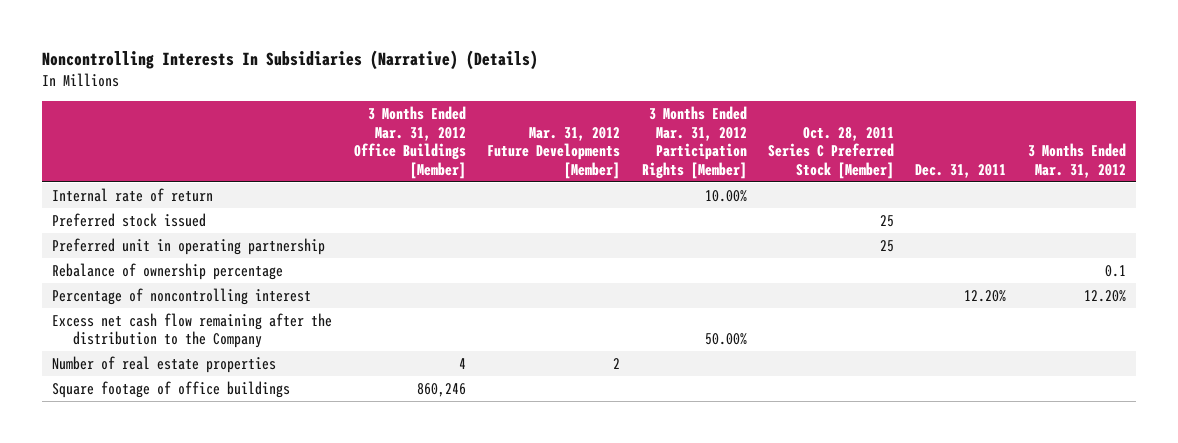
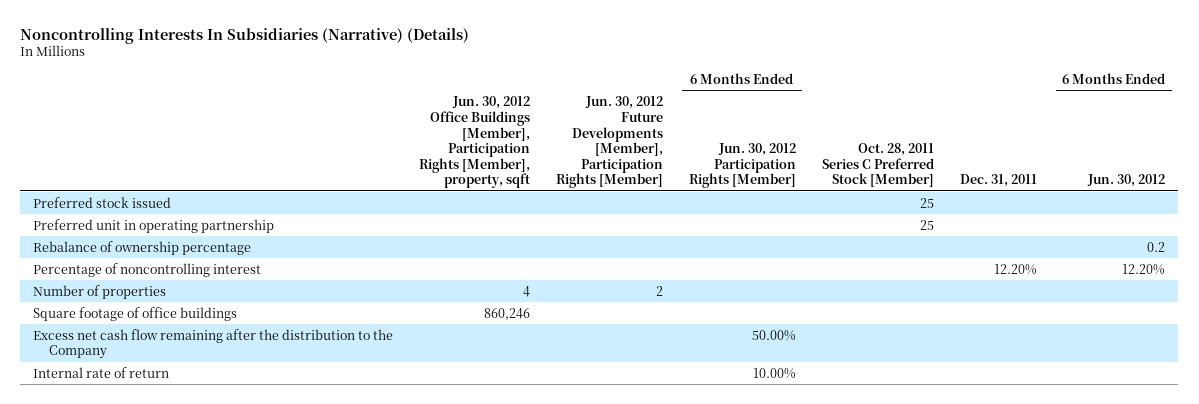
- | 3 Months Ended Mar. 31, 2012 Office Buildings [Member] | Mar. 31, 2012 Future Developments [Member] | 3 Months Ended Mar. 31, 2012 Participation Rights [Member] | Oct. 28, 2011 Series C Preferred Stock [Member] | Dec. 31, 2011 | 3 Months Ended Mar. 31, 2012
+ | Jun. 30, 2012 Office Buildings [Member], Participation Rights [Member], property, sqft | Jun. 30, 2012 Future Developments [Member], Participation Rights [Member] | 6 Months Ended Jun. 30, 2012 Participation Rights [Member] | Oct. 28, 2011 Series C Preferred Stock [Member] | Dec. 31, 2011 | 6 Months Ended Jun. 30, 2012
- Number of real estate properties | 4 | 2 | | | |
+ Number of properties | 4 | 2 | | | |
moved down: Excess net cash flow remaining after the distribution to the Company | | | 50.00% | | |
moved down: Internal rate of return | | | 10.00% | | |

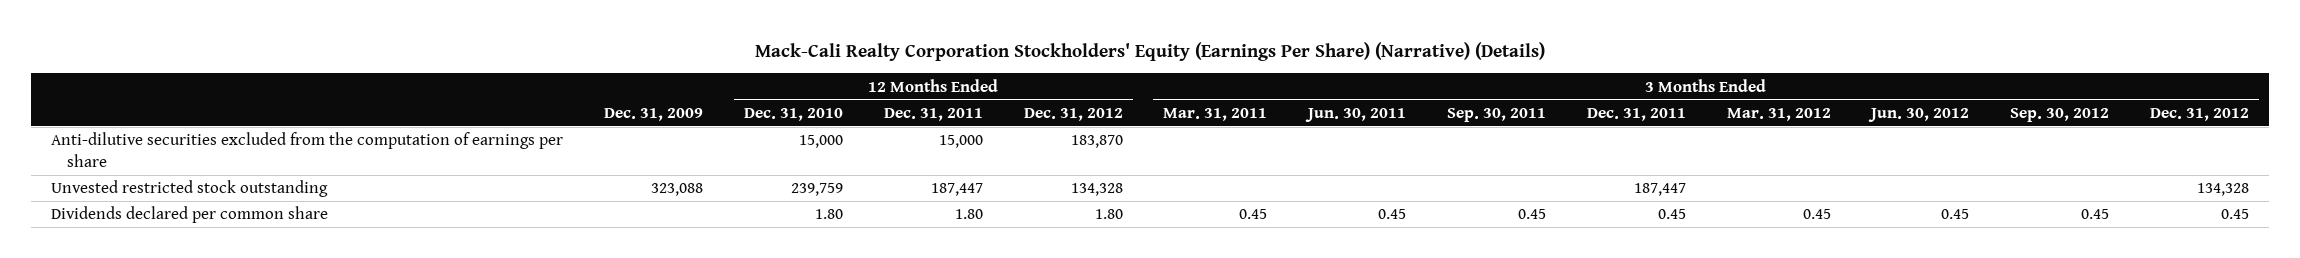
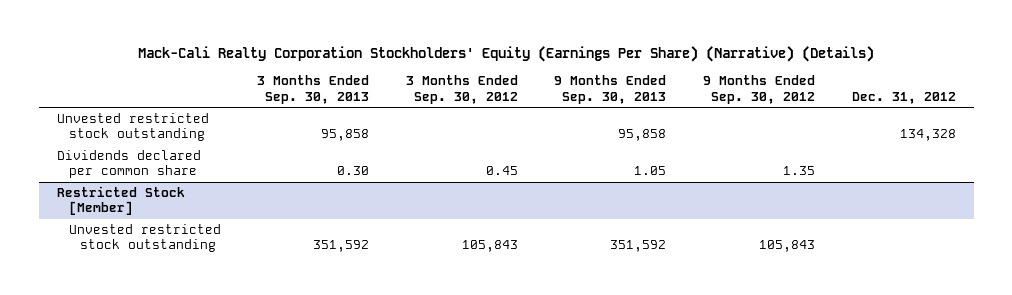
- | Dec. 31, 2009 | 12 Months Ended Dec. 31, 2010 | 12 Months Ended Dec. 31, 2011 | 12 Months Ended Dec. 31, 2012 | 3 Months Ended Mar. 31, 2011 | 3 Months Ended Jun. 30, 2011 | 3 Months Ended Sep. 30, 2011 | 3 Months Ended Dec. 31, 2011 | 3 Months Ended Mar. 31, 2012 | 3 Months Ended Jun. 30, 2012 | 3 Months Ended Sep. 30, 2012 | 3 Months Ended Dec. 31, 2012
+ | 3 Months Ended Sep. 30, 2013 | 3 Months Ended Sep. 30, 2012 | 9 Months Ended Sep. 30, 2013 | 9 Months Ended Sep. 30, 2012 | Dec. 31, 2012
- Anti-dilutive securities excluded from the computation of earnings per share | | 15,000 | 15,000 | 183,870 | | | | | | | |
+ Restricted Stock [Member]
+ Unvested restricted stock outstanding | 351,592 | 105,843 | 351,592 | 105,843 |

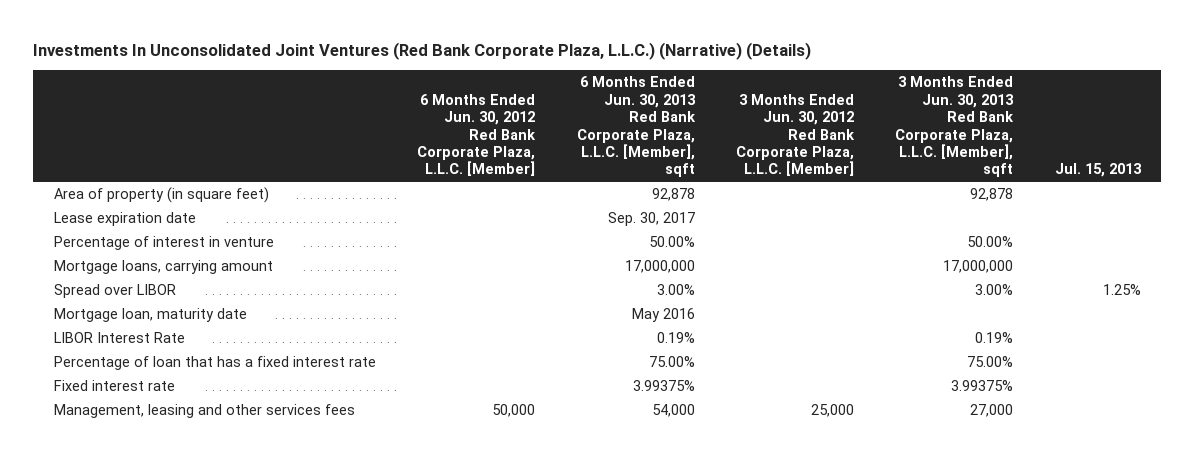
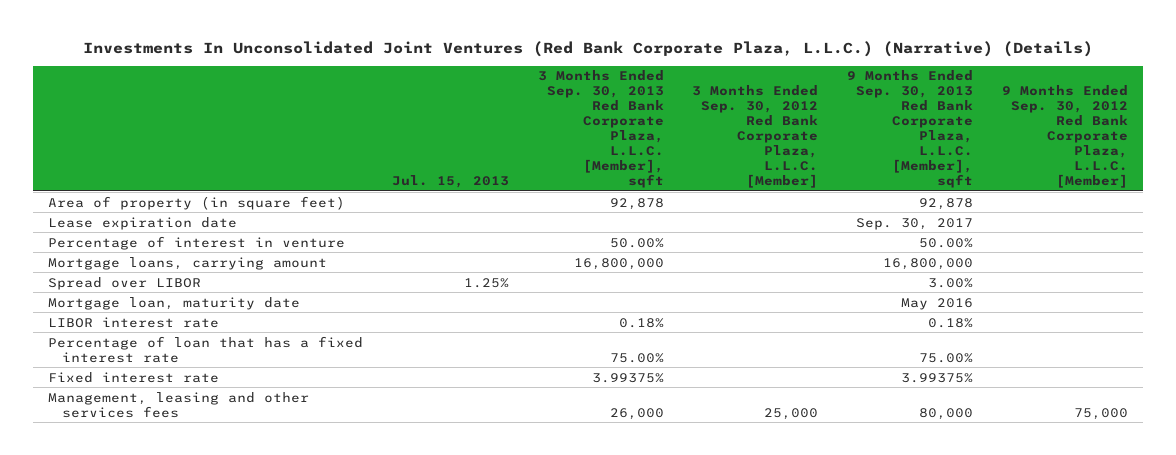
- | 6 Months Ended Jun. 30, 2012 Red Bank Corporate Plaza, L.L.C. [Member] | 6 Months Ended Jun. 30, 2013 Red Bank Corporate Plaza, L.L.C. [Member], sqft | 3 Months Ended Jun. 30, 2012 Red Bank Corporate Plaza, L.L.C. [Member] | 3 Months Ended Jun. 30, 2013 Red Bank Corporate Plaza, L.L.C. [Member], sqft | Jul. 15, 2013
+ | Jul. 15, 2013 | 3 Months Ended Sep. 30, 2013 Red Bank Corporate Plaza, L.L.C. [Member], sqft | 3 Months Ended Sep. 30, 2012 Red Bank Corporate Plaza, L.L.C. [Member] | 9 Months Ended Sep. 30, 2013 Red Bank Corporate Plaza, L.L.C. [Member], sqft | 9 Months Ended Sep. 30, 2012 Red Bank Corporate Plaza, L.L.C. [Member]
- LIBOR Interest Rate | | 0.19% | | 0.19% |
+ LIBOR interest rate | | 0.18% | | 0.18% |

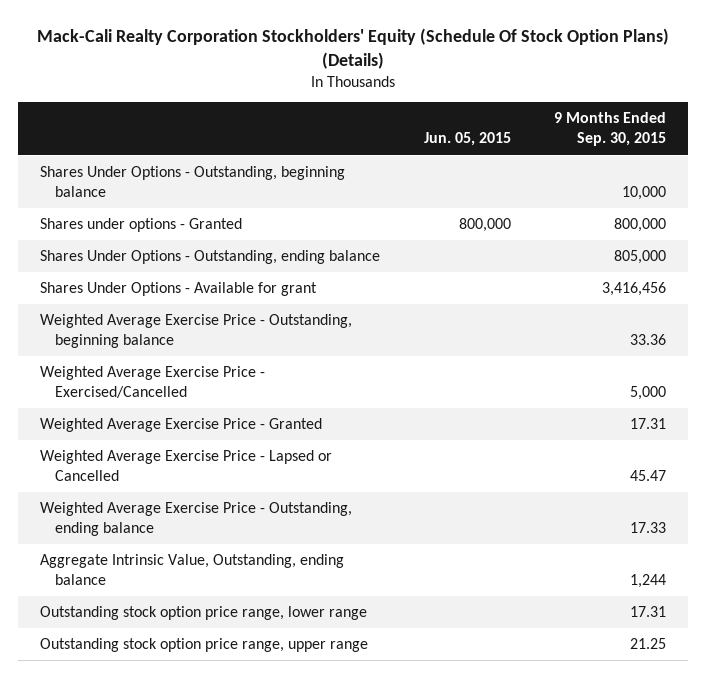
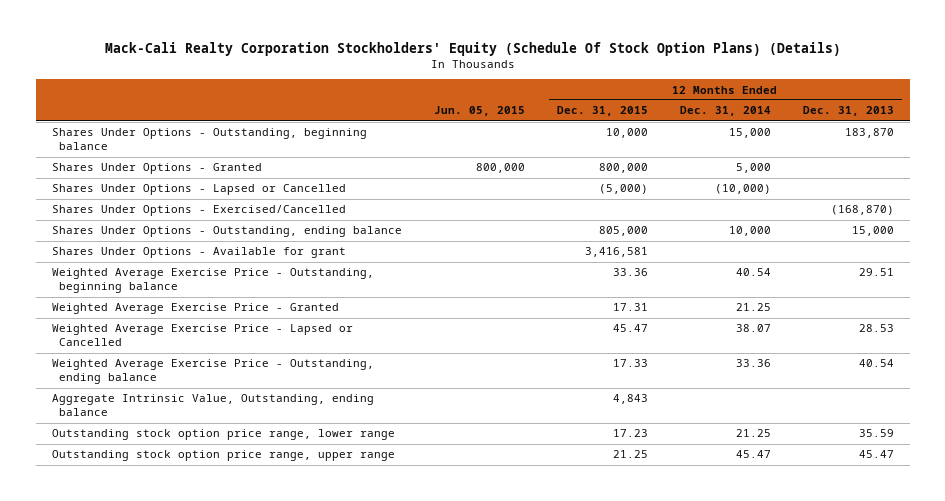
- | Jun. 05, 2015 | 9 Months Ended Sep. 30, 2015
+ | Jun. 05, 2015 | 12 Months Ended Dec. 31, 2015 | 12 Months Ended Dec. 31, 2014 | 12 Months Ended Dec. 31, 2013
- Shares under options - Granted | 800,000 | 800,000
+ Shares Under Options - Granted | 800,000 | 800,000 | 5,000 |
+ Shares Under Options - Lapsed or Cancelled | | (5,000) | (10,000) |
+ Shares Under Options - Exercised/Cancelled | | | | (168,870)
- Weighted Average Exercise Price - Exercised/Cancelled | | 5,000

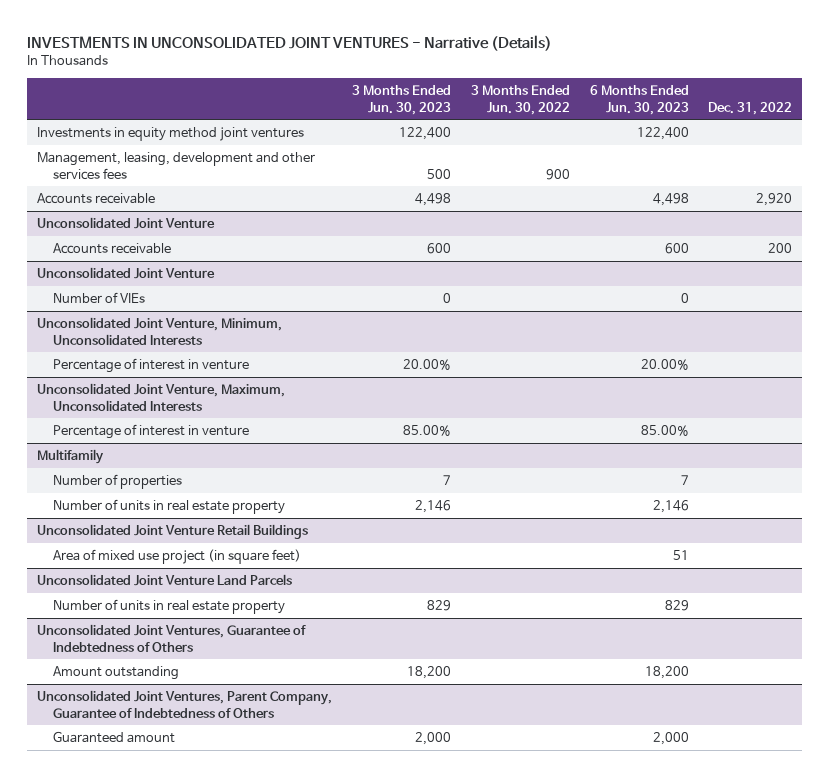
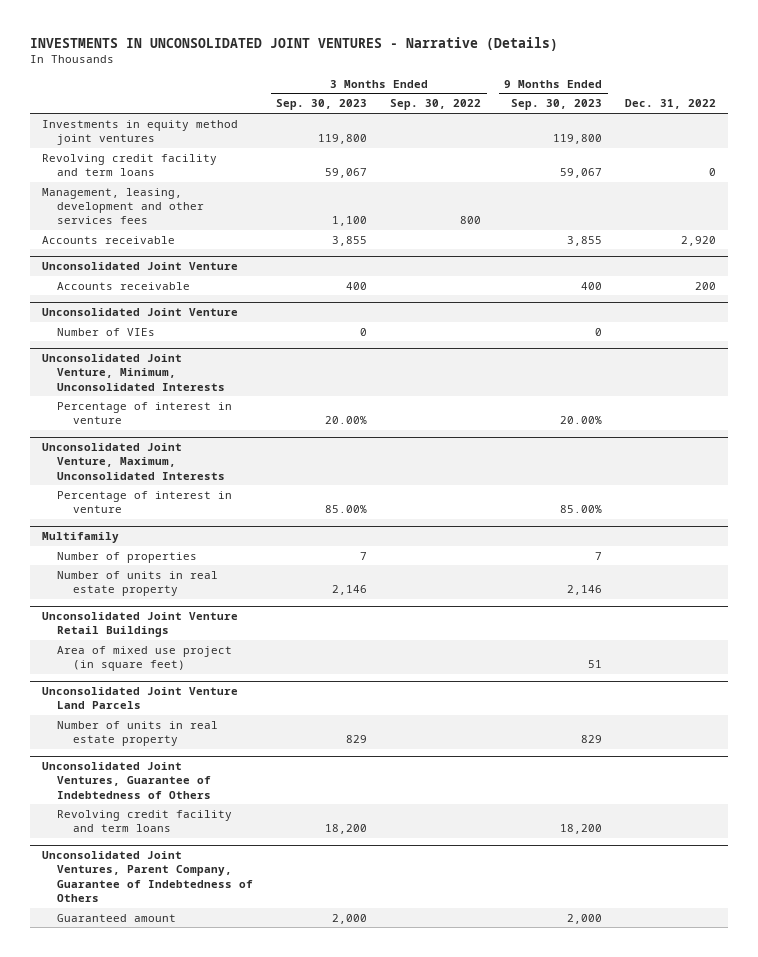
- | 3 Months Ended Jun. 30, 2023 | 3 Months Ended Jun. 30, 2022 | 6 Months Ended Jun. 30, 2023 | Dec. 31, 2022
+ | 3 Months Ended Sep. 30, 2023 | 3 Months Ended Sep. 30, 2022 | 9 Months Ended Sep. 30, 2023 | Dec. 31, 2022
+ Revolving credit facility and term loans | 59,067 | | 59,067 | 0
@ Unconsolidated Joint Ventures, Guarantee of Indebtedness of Others
- Amount outstanding | 18,200 | | 18,200 |
+ Revolving credit facility and term loans | 18,200 | | 18,200 |

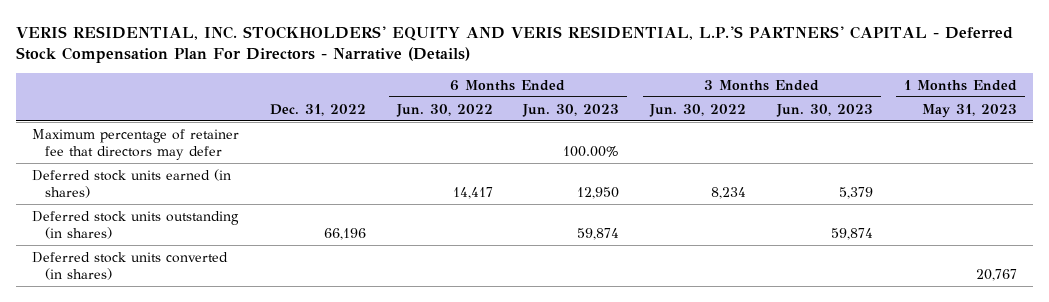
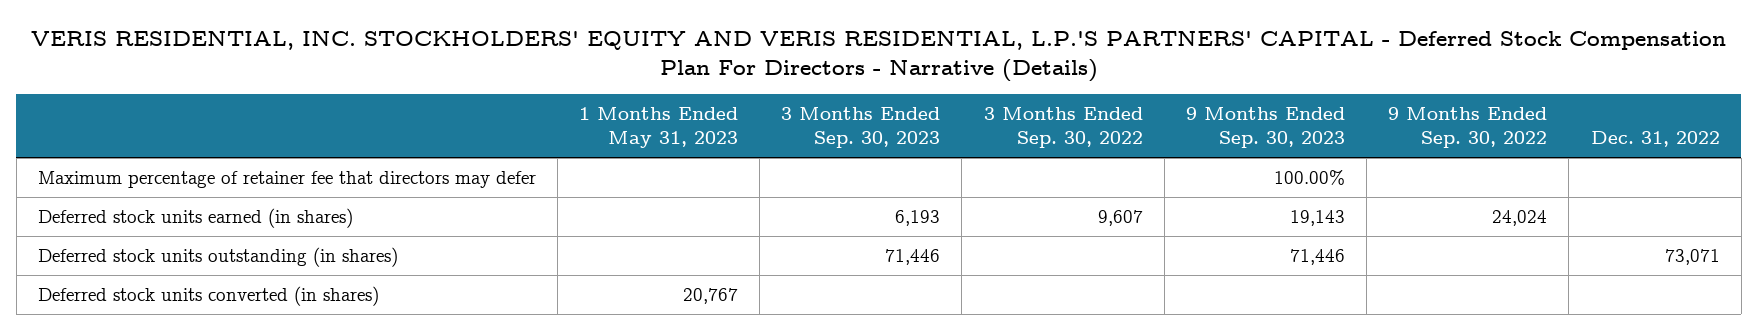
- | Dec. 31, 2022 | 6 Months Ended Jun. 30, 2022 | 6 Months Ended Jun. 30, 2023 | 3 Months Ended Jun. 30, 2022 | 3 Months Ended Jun. 30, 2023 | 1 Months Ended May 31, 2023
+ | 1 Months Ended May 31, 2023 | 3 Months Ended Sep. 30, 2023 | 3 Months Ended Sep. 30, 2022 | 9 Months Ended Sep. 30, 2023 | 9 Months Ended Sep. 30, 2022 | Dec. 31, 2022
- Deferred stock units outstanding (in shares) | 66,196 | | 59,874 | | 59,874 |
+ Deferred stock units outstanding (in shares) | | 71,446 | | 71,446 | | 73,071

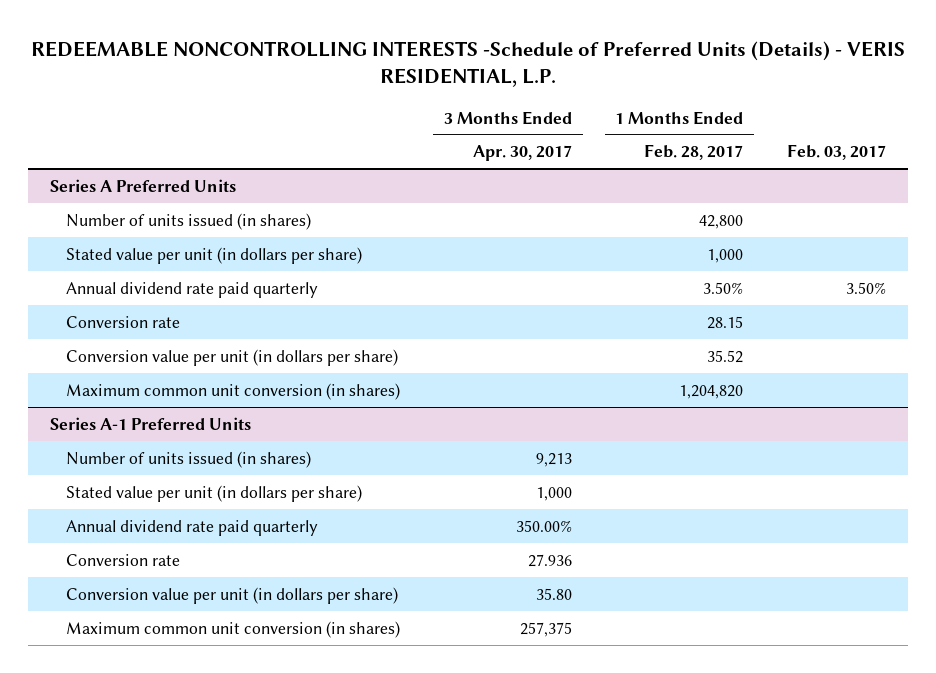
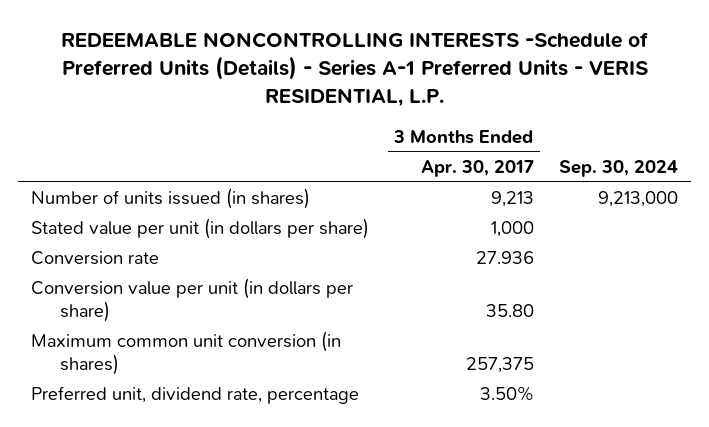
- REDEEMABLE NONCONTROLLING INTERESTS -Schedule of Preferred Units (Details) - VERIS RESIDENTIAL, L.P.
+ REDEEMABLE NONCONTROLLING INTERESTS -Schedule of Preferred Units (Details) - Series A-1 Preferred Units - VERIS RESIDENTIAL, L.P.
- | 3 Months Ended Apr. 30, 2017 | 1 Months Ended Feb. 28, 2017 | Feb. 03, 2017
+ | 3 Months Ended Apr. 30, 2017 | Sep. 30, 2024
- Series A Preferred Units
- Number of units issued (in shares) | | 42,800 |
- Stated value per unit (in dollars per share) | | 1,000 |
- Annual dividend rate paid quarterly | | 3.50% | 3.50%
- Conversion rate | | 28.15 |
- Conversion value per unit (in dollars per share) | | 35.52 |
- Maximum common unit conversion (in shares) | | 1,204,820 |
- Series A-1 Preferred Units
- Annual dividend rate paid quarterly | 350.00% | |
+ Preferred unit, dividend rate, percentage | 3.50% |

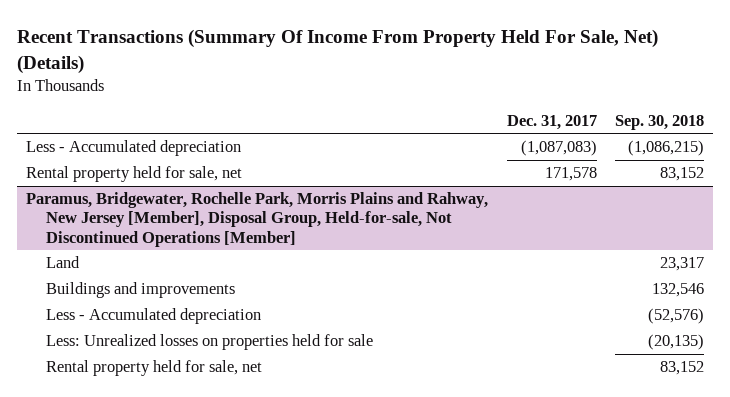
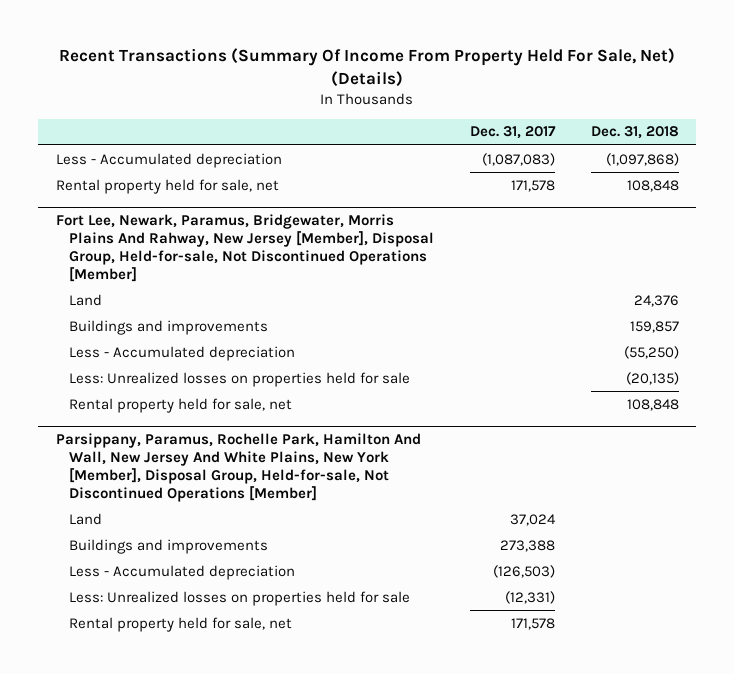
- | Dec. 31, 2017 | Sep. 30, 2018
+ | Dec. 31, 2017 | Dec. 31, 2018
- Paramus, Bridgewater, Rochelle Park, Morris Plains and Rahway, New Jersey [Member], Disposal Group, Held-for-sale, Not Discontinued Operations [Member]
+ Fort Lee, Newark, Paramus, Bridgewater, Morris Plains And Rahway, New Jersey [Member], Disposal Group, Held-for-sale, Not Discontinued Operations [Member]
+ Parsippany, Paramus, Rochelle Park, Hamilton And Wall, New Jersey And White Plains, New York [Member], Disposal Group, Held-for-sale, Not Discontinued Operations [Member]
+ Land | 37,024 |
+ Buildings and improvements | 273,388 |
+ Less - Accumulated depreciation | (126,503) |
+ Less: Unrealized losses on properties held for sale | (12,331) |
+ Rental property held for sale, net | 171,578 |

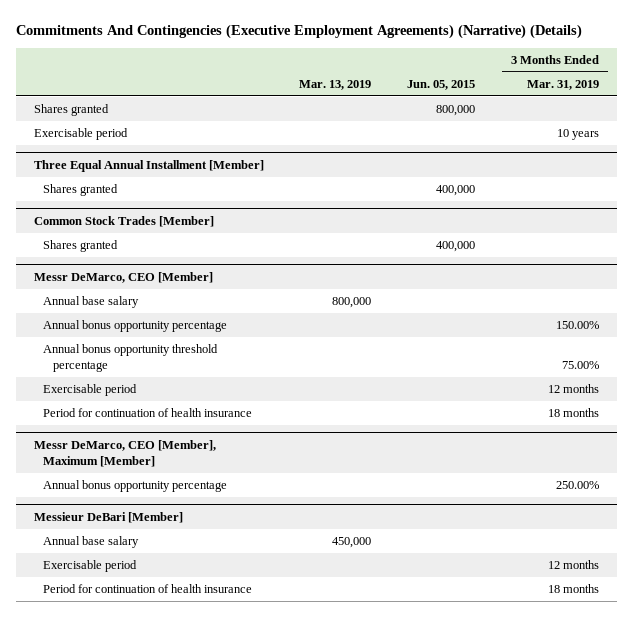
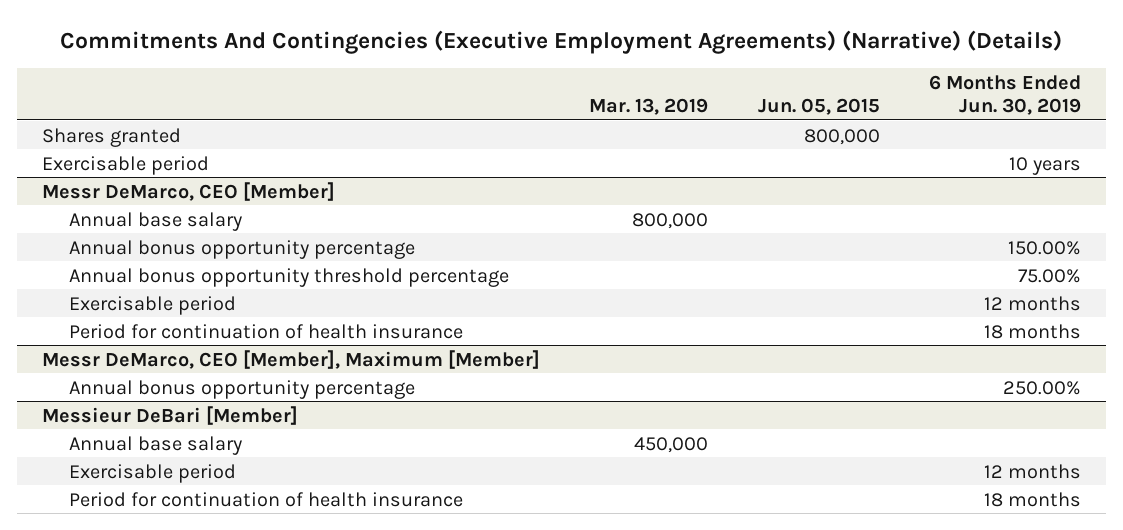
- | Mar. 13, 2019 | Jun. 05, 2015 | 3 Months Ended Mar. 31, 2019
+ | Mar. 13, 2019 | Jun. 05, 2015 | 6 Months Ended Jun. 30, 2019
- Three Equal Annual Installment [Member]
- Shares granted | | 400,000 |
- Common Stock Trades [Member]
- Shares granted | | 400,000 |

